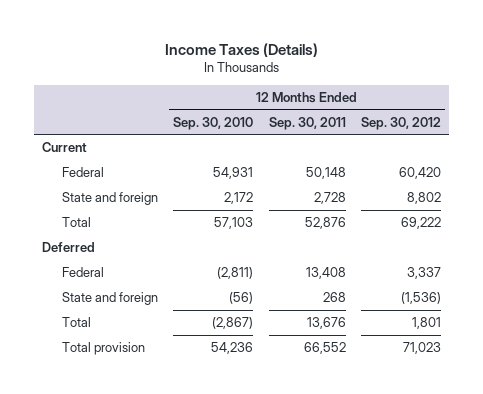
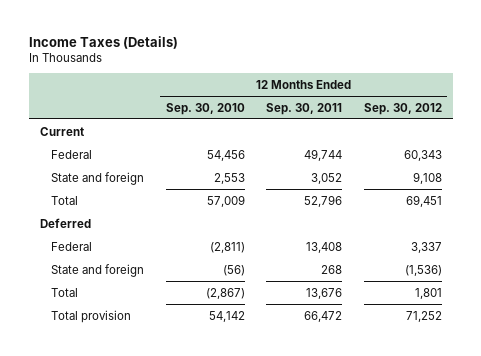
- Federal | 54,931 | 50,148 | 60,420
- State and foreign | 2,172 | 2,728 | 8,802
- Total | 57,103 | 52,876 | 69,222
+ Federal | 54,456 | 49,744 | 60,343
+ State and foreign | 2,553 | 3,052 | 9,108
+ Total | 57,009 | 52,796 | 69,451
- Total provision | 54,236 | 66,552 | 71,023
+ Total provision | 54,142 | 66,472 | 71,252

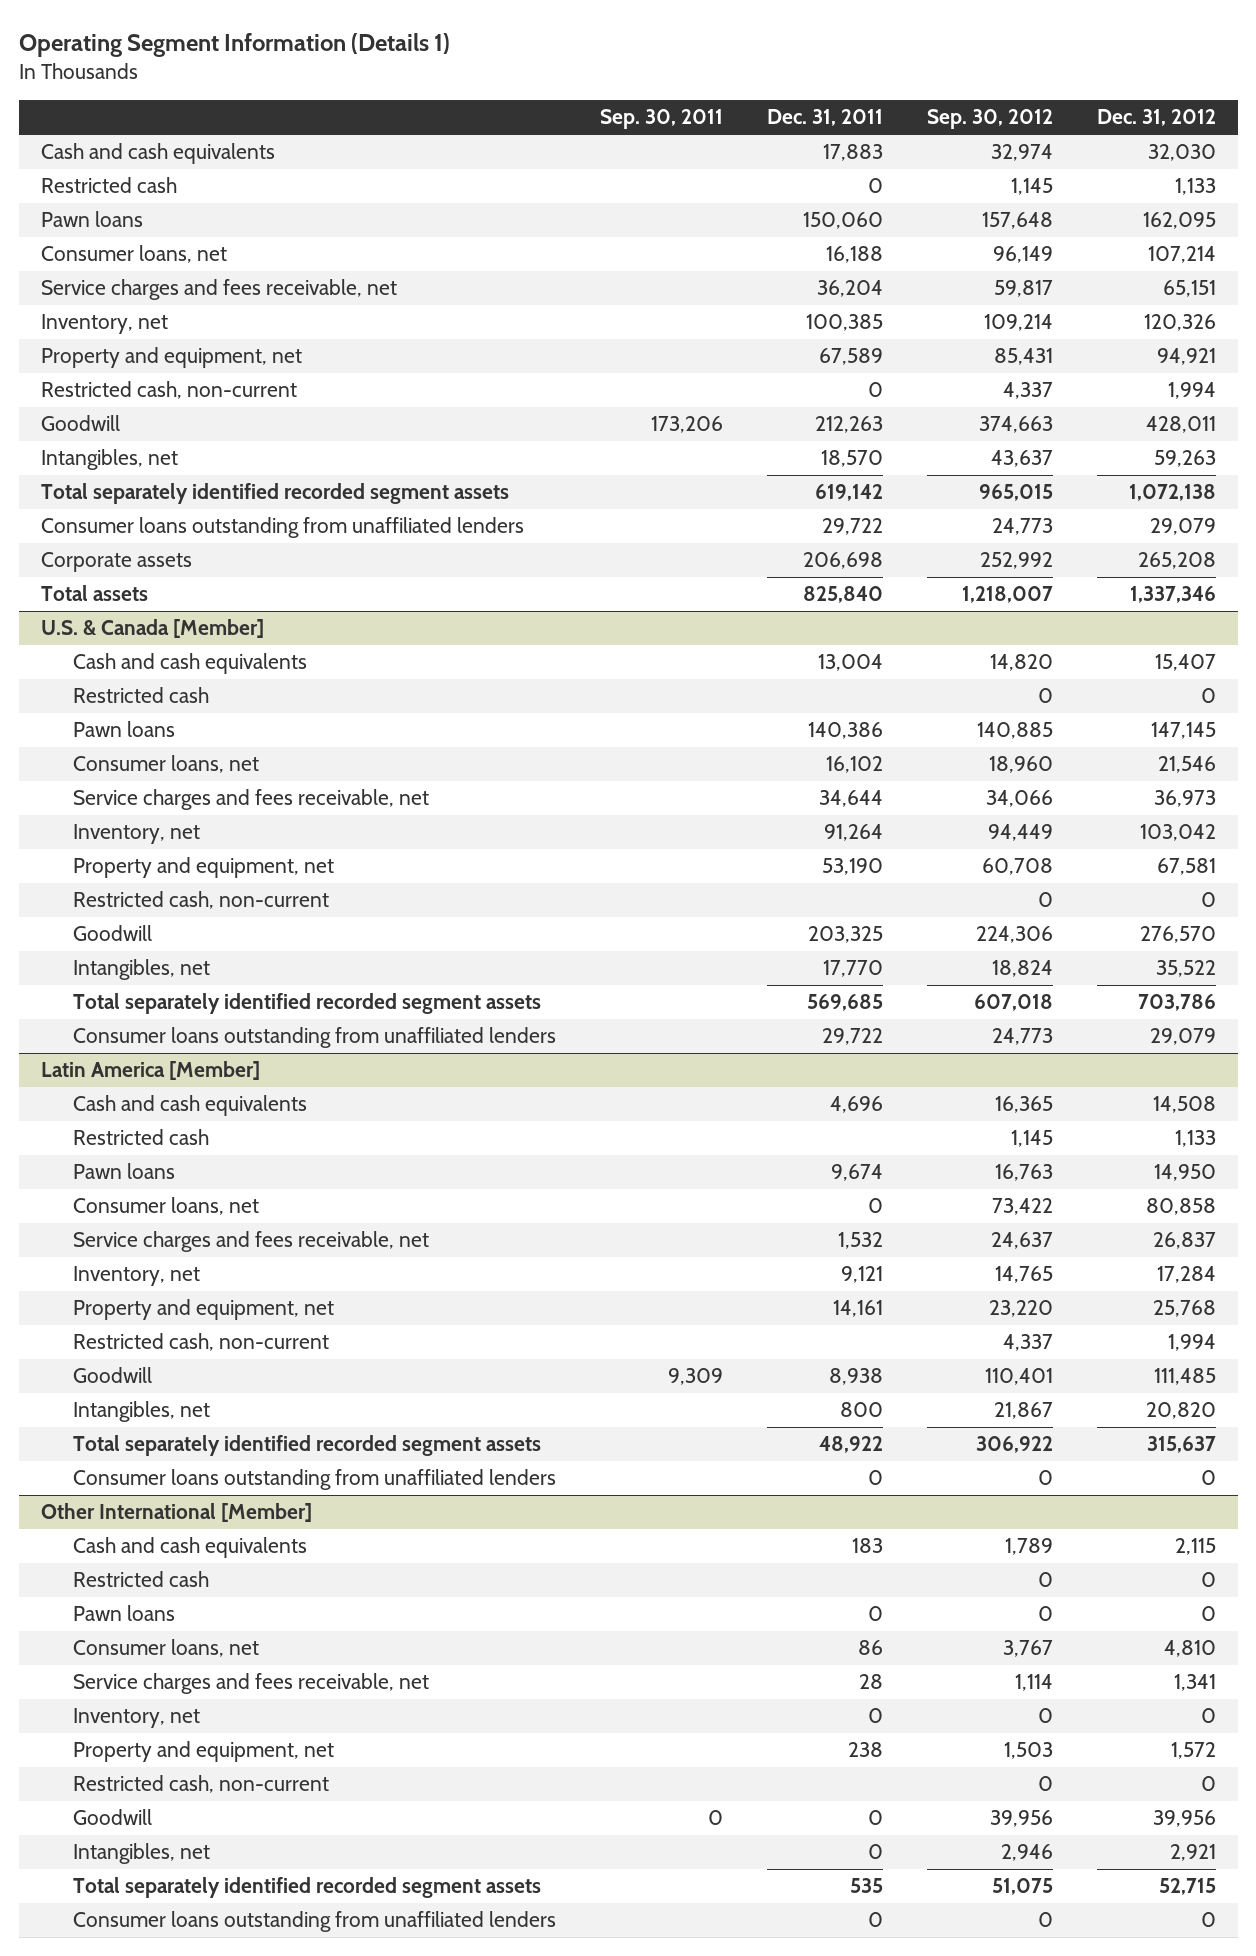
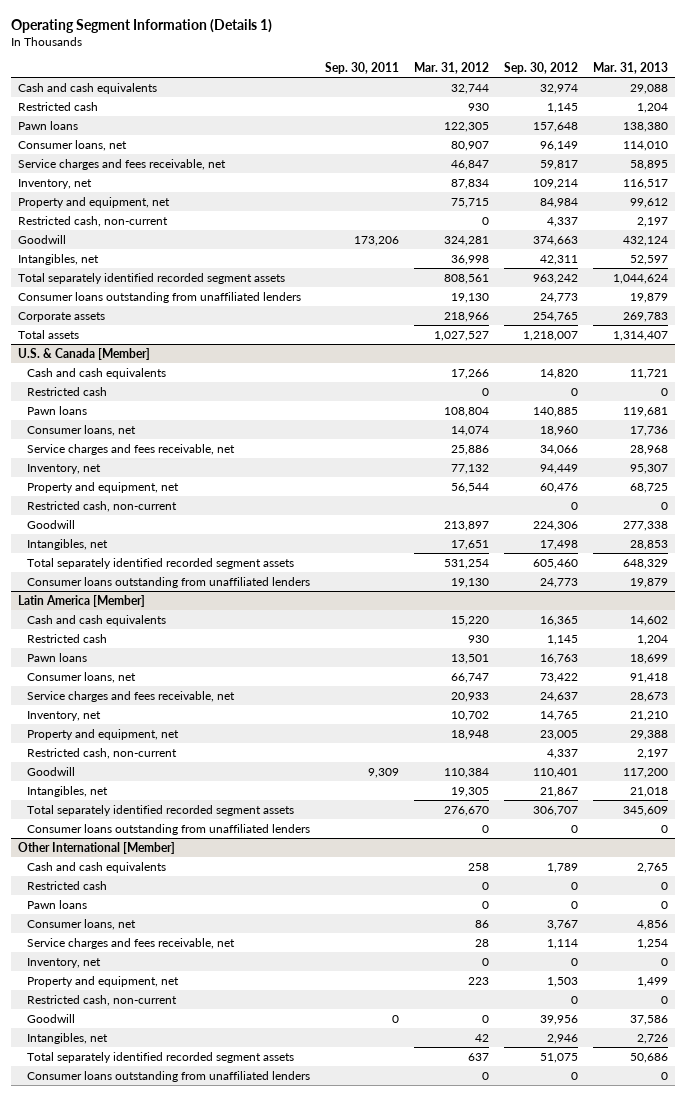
- | Sep. 30, 2011 | Dec. 31, 2011 | Sep. 30, 2012 | Dec. 31, 2012
+ | Sep. 30, 2011 | Mar. 31, 2012 | Sep. 30, 2012 | Mar. 31, 2013
- Property and equipment, net | | 67,589 | 85,431 | 94,921
+ Property and equipment, net | | 75,715 | 84,984 | 99,612
- Intangibles, net | | 18,570 | 43,637 | 59,263
- Total separately identified recorded segment assets | | 619,142 | 965,015 | 1,072,138
+ Intangibles, net | | 36,998 | 42,311 | 52,597
+ Total separately identified recorded segment assets | | 808,561 | 963,242 | 1,044,624
- Corporate assets | | 206,698 | 252,992 | 265,208
+ Corporate assets | | 218,966 | 254,765 | 269,783
@ U.S. & Canada [Member]
- Property and equipment, net | | 53,190 | 60,708 | 67,581
+ Property and equipment, net | | 56,544 | 60,476 | 68,725
- Intangibles, net | | 17,770 | 18,824 | 35,522
- Total separately identified recorded segment assets | | 569,685 | 607,018 | 703,786
+ Intangibles, net | | 17,651 | 17,498 | 28,853
+ Total separately identified recorded segment assets | | 531,254 | 605,460 | 648,329
@ Latin America [Member]
- Property and equipment, net | | 14,161 | 23,220 | 25,768
+ Property and equipment, net | | 18,948 | 23,005 | 29,388
- Total separately identified recorded segment assets | | 48,922 | 306,922 | 315,637
+ Total separately identified recorded segment assets | | 276,670 | 306,707 | 345,609

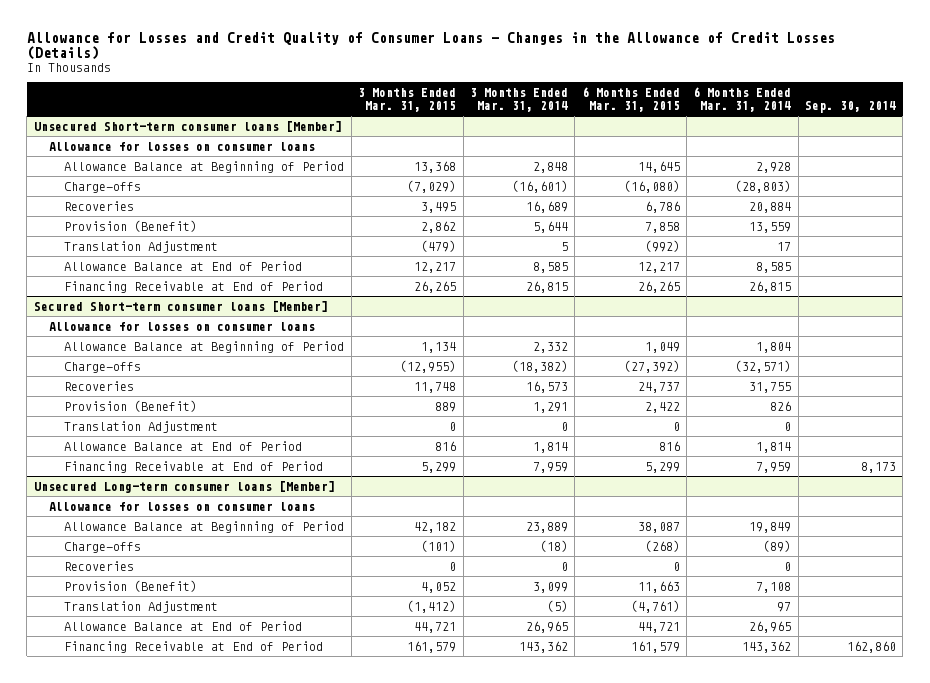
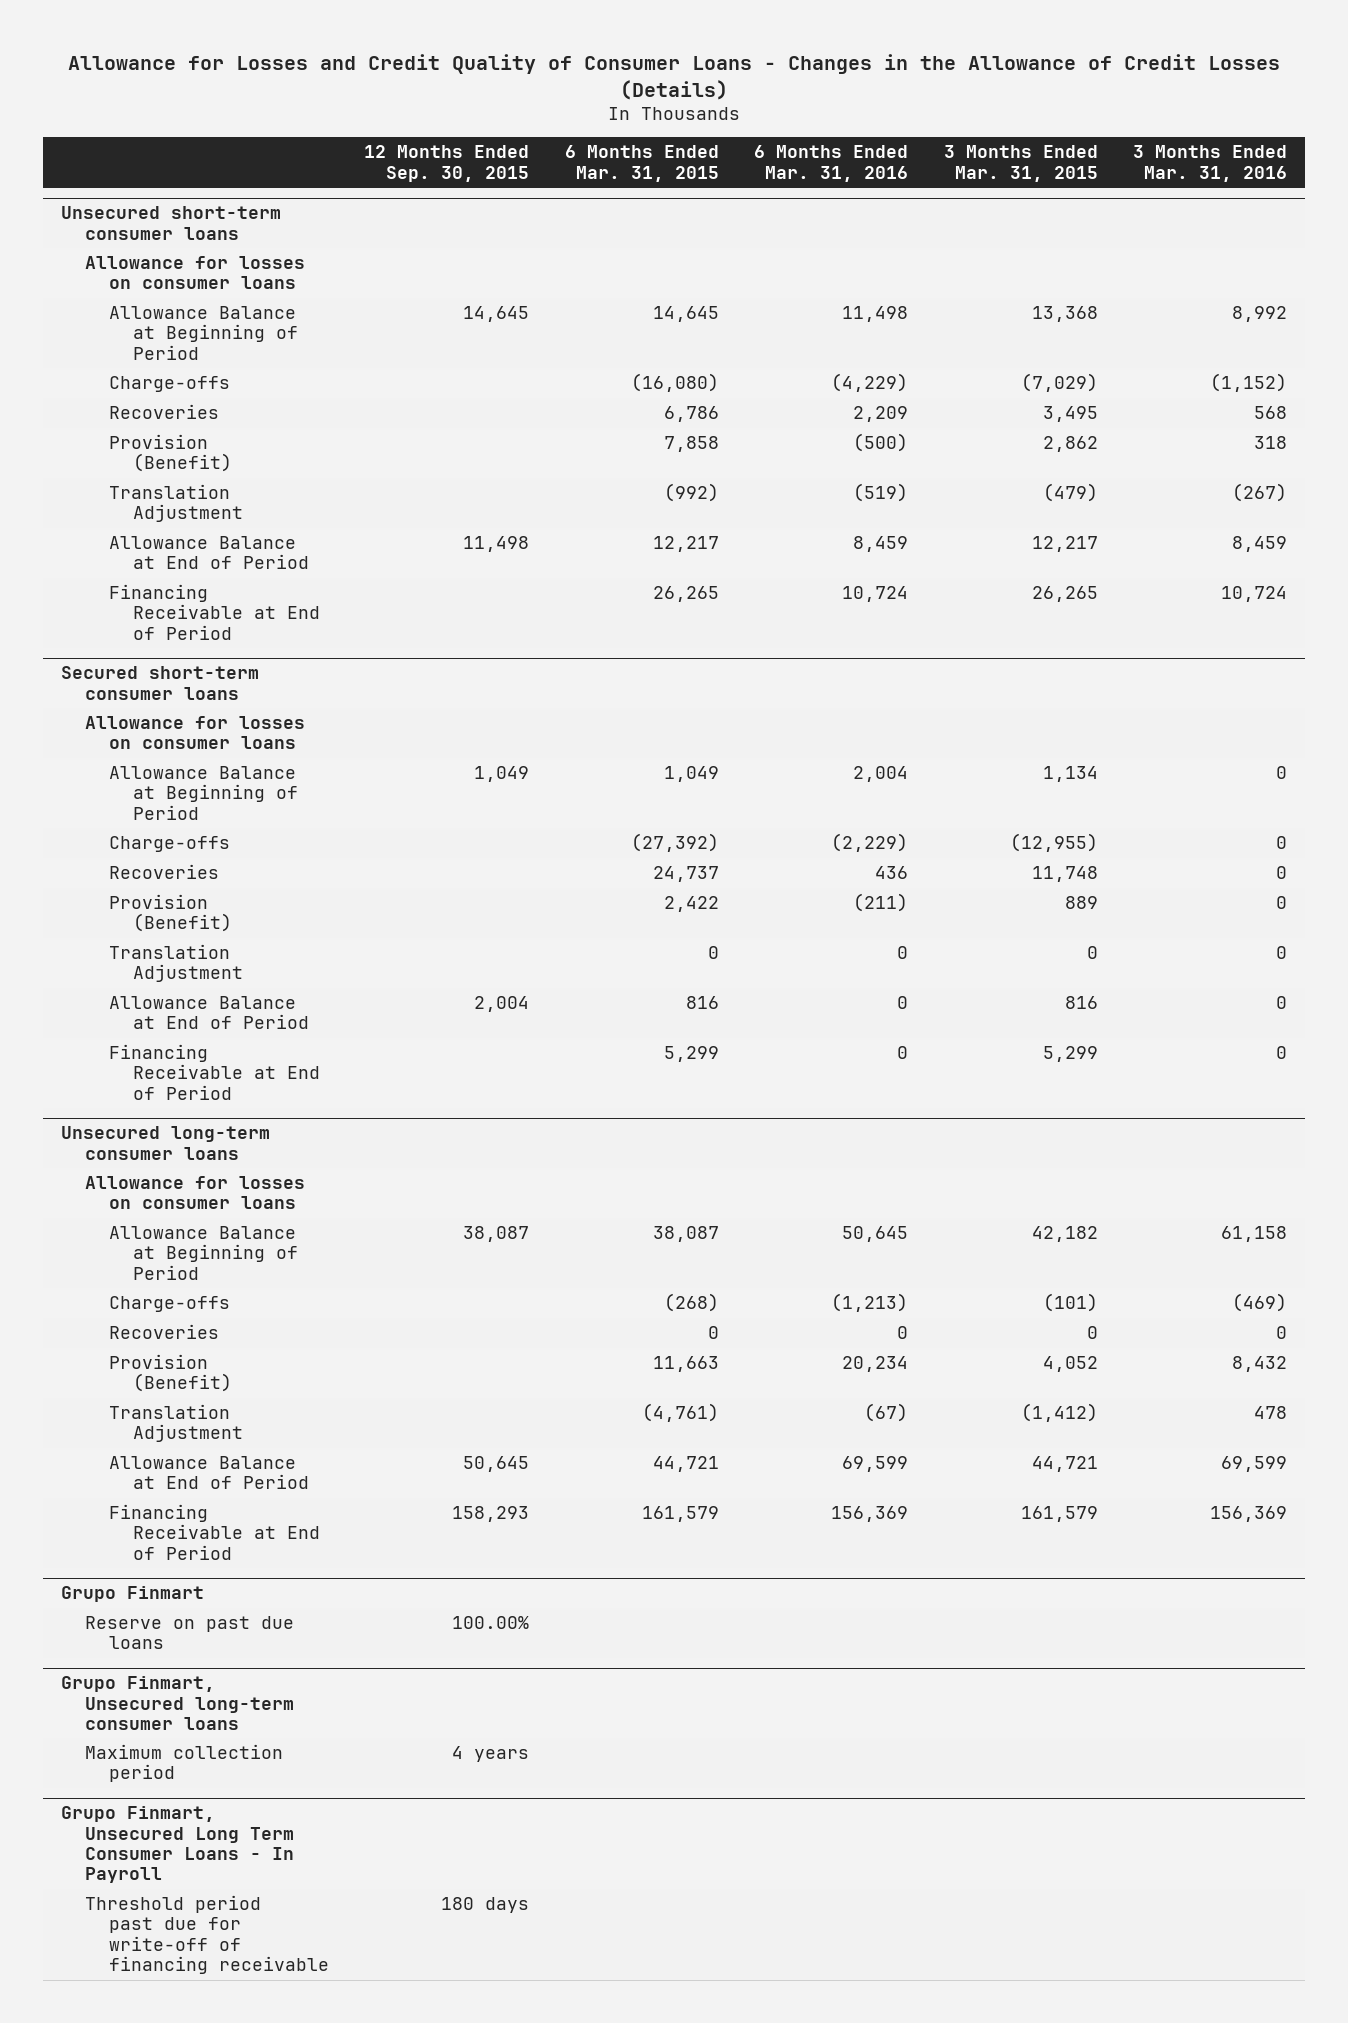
- | 3 Months Ended Mar. 31, 2015 | 3 Months Ended Mar. 31, 2014 | 6 Months Ended Mar. 31, 2015 | 6 Months Ended Mar. 31, 2014 | Sep. 30, 2014
+ | 12 Months Ended Sep. 30, 2015 | 6 Months Ended Mar. 31, 2015 | 6 Months Ended Mar. 31, 2016 | 3 Months Ended Mar. 31, 2015 | 3 Months Ended Mar. 31, 2016
- Unsecured Short-term consumer loans [Member]
+ Unsecured short-term consumer loans
- Secured Short-term consumer loans [Member]
+ Secured short-term consumer loans
- Unsecured Long-term consumer loans [Member]
+ Unsecured long-term consumer loans
+ Grupo Finmart
+ Reserve on past due loans | 100.00% | | | |
+ Grupo Finmart, Unsecured long-term consumer loans
+ Maximum collection period | 4 years | | | |
+ Grupo Finmart, Unsecured Long Term Consumer Loans - In Payroll
+ Threshold period past due for write-off of financing receivable | 180 days | | | |

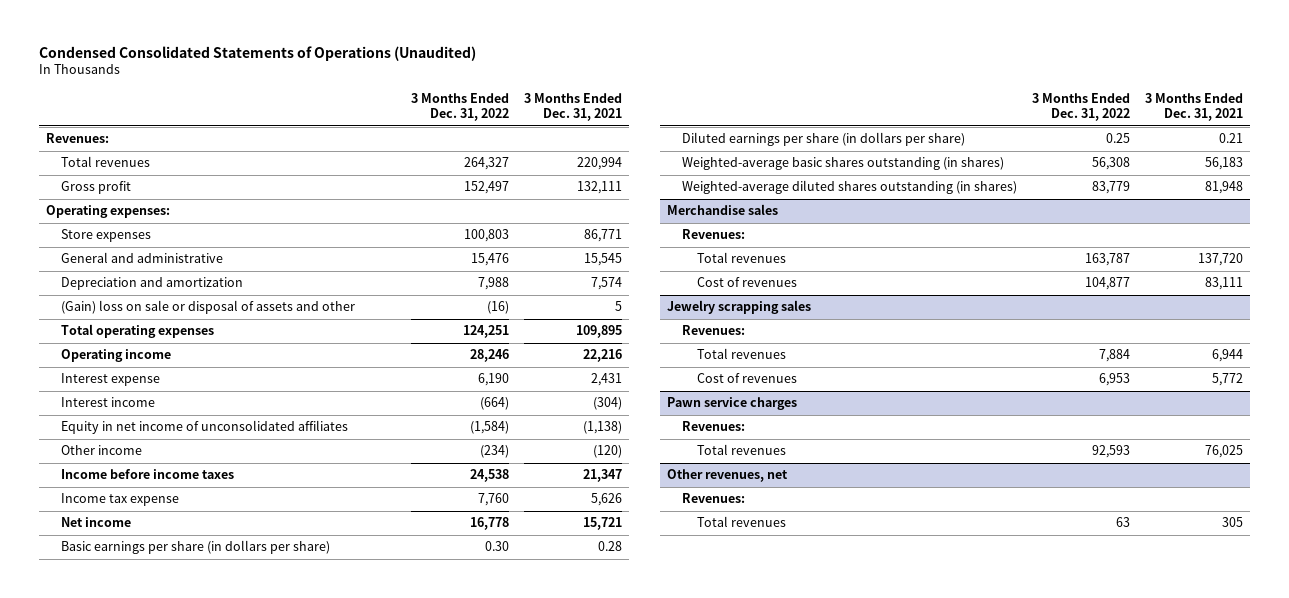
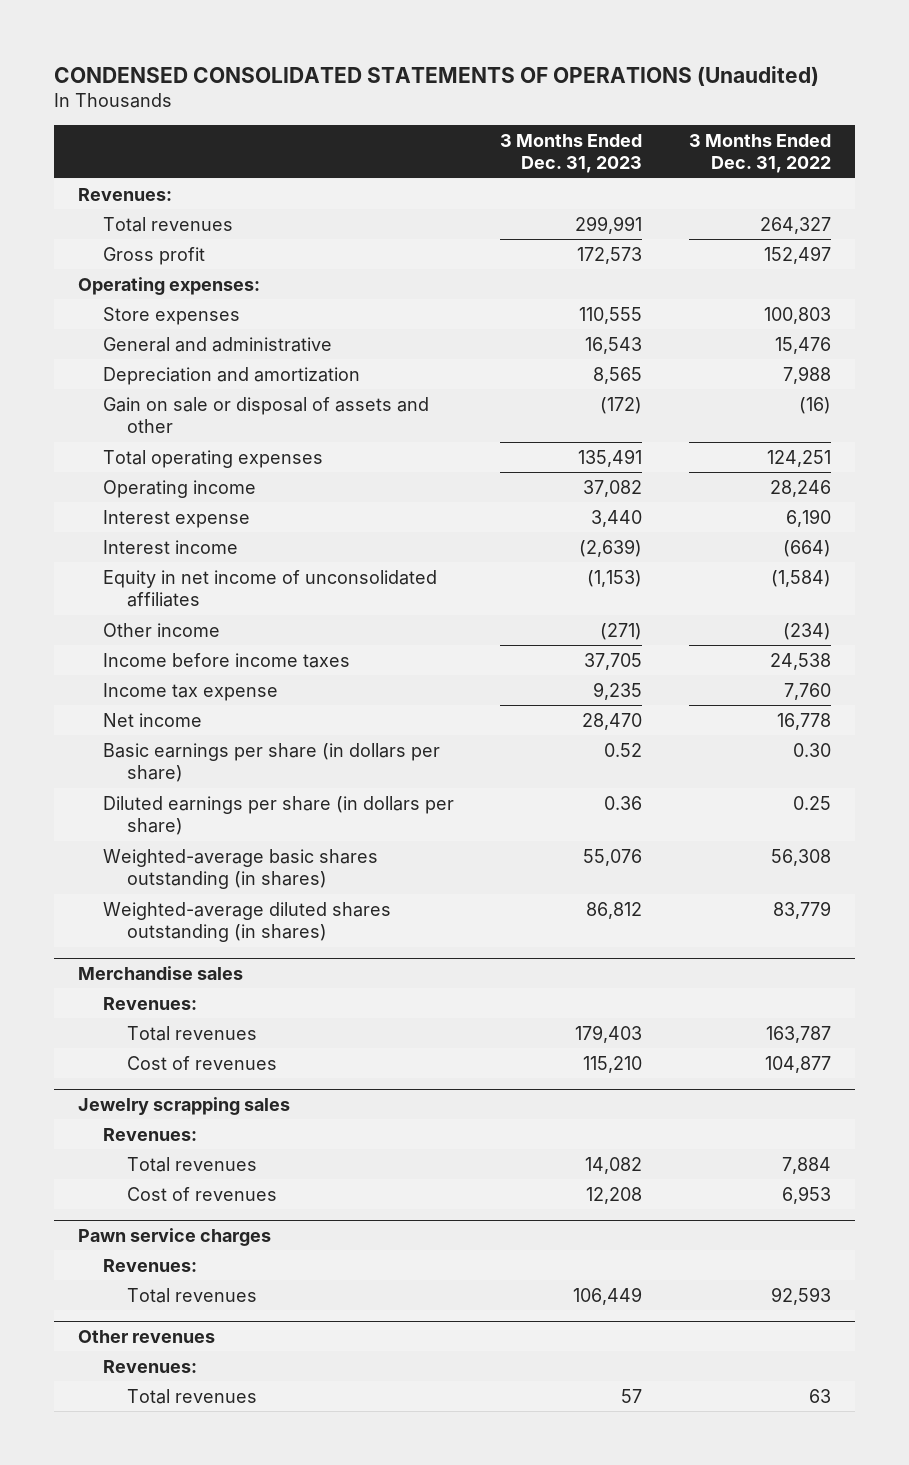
- Condensed Consolidated Statements of Operations (Unaudited)
+ CONDENSED CONSOLIDATED STATEMENTS OF OPERATIONS (Unaudited)
- | 3 Months Ended Dec. 31, 2022 | 3 Months Ended Dec. 31, 2021
+ | 3 Months Ended Dec. 31, 2023 | 3 Months Ended Dec. 31, 2022
- (Gain) loss on sale or disposal of assets and other | (16) | 5
+ Gain on sale or disposal of assets and other | (172) | (16)
- Other revenues, net
+ Other revenues

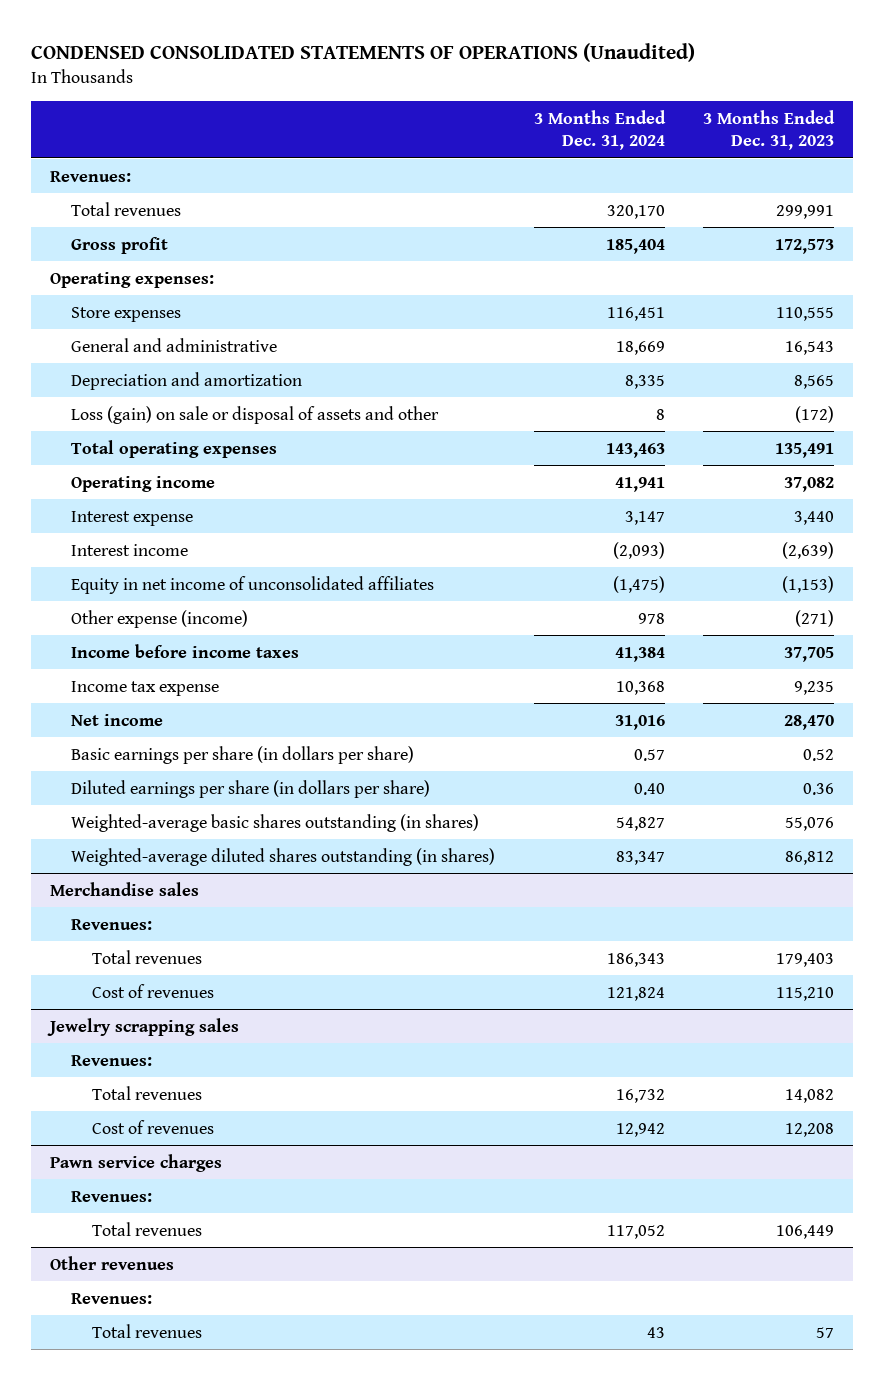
- | 3 Months Ended Dec. 31, 2023 | 3 Months Ended Dec. 31, 2022
+ | 3 Months Ended Dec. 31, 2024 | 3 Months Ended Dec. 31, 2023
- Gain on sale or disposal of assets and other | (172) | (16)
+ Loss (gain) on sale or disposal of assets and other | 8 | (172)
- Other income | (271) | (234)
+ Other expense (income) | 978 | (271)

